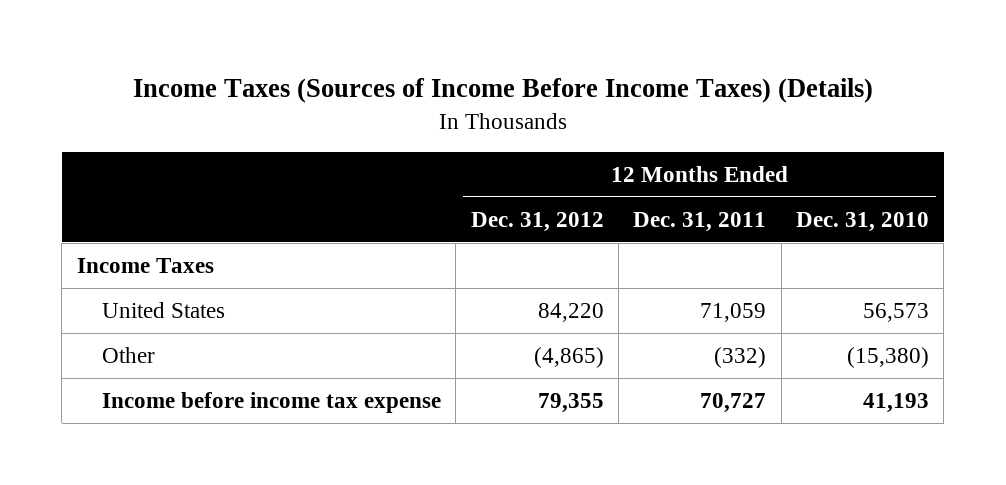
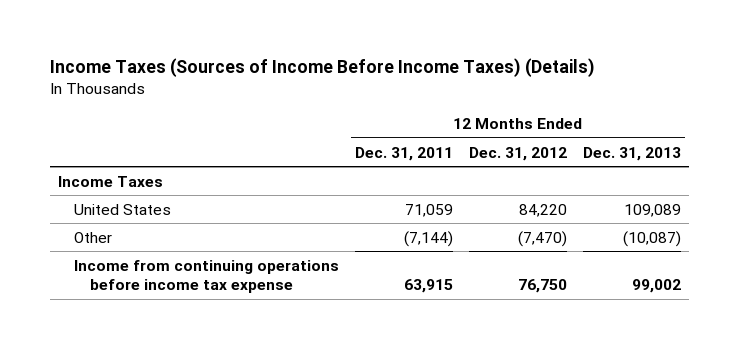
- | 12 Months Ended Dec. 31, 2012 | 12 Months Ended Dec. 31, 2011 | 12 Months Ended Dec. 31, 2010
+ | 12 Months Ended Dec. 31, 2011 | 12 Months Ended Dec. 31, 2012 | 12 Months Ended Dec. 31, 2013
- Other | (4,865) | (332) | (15,380)
- Income before income tax expense | 79,355 | 70,727 | 41,193
+ Other | (7,144) | (7,470) | (10,087)
+ Income from continuing operations before income tax expense | 63,915 | 76,750 | 99,002

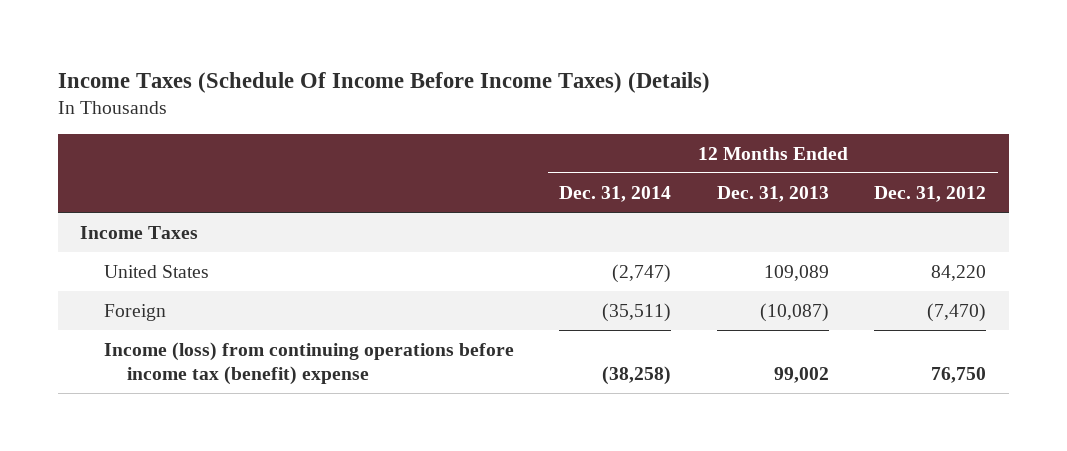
- Income Taxes (Sources of Income Before Income Taxes) (Details)
+ Income Taxes (Schedule Of Income Before Income Taxes) (Details)
- | 12 Months Ended Dec. 31, 2011 | 12 Months Ended Dec. 31, 2012 | 12 Months Ended Dec. 31, 2013
+ | 12 Months Ended Dec. 31, 2014 | 12 Months Ended Dec. 31, 2013 | 12 Months Ended Dec. 31, 2012
- Other | (7,144) | (7,470) | (10,087)
- Income from continuing operations before income tax expense | 63,915 | 76,750 | 99,002
+ Foreign | (35,511) | (10,087) | (7,470)
+ Income (loss) from continuing operations before income tax (benefit) expense | (38,258) | 99,002 | 76,750

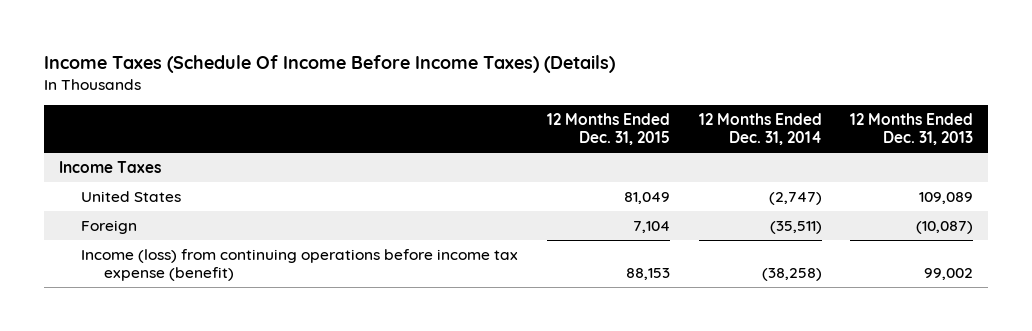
- | 12 Months Ended Dec. 31, 2014 | 12 Months Ended Dec. 31, 2013 | 12 Months Ended Dec. 31, 2012
+ | 12 Months Ended Dec. 31, 2015 | 12 Months Ended Dec. 31, 2014 | 12 Months Ended Dec. 31, 2013
- Income (loss) from continuing operations before income tax (benefit) expense | (38,258) | 99,002 | 76,750
+ Income (loss) from continuing operations before income tax expense (benefit) | 88,153 | (38,258) | 99,002

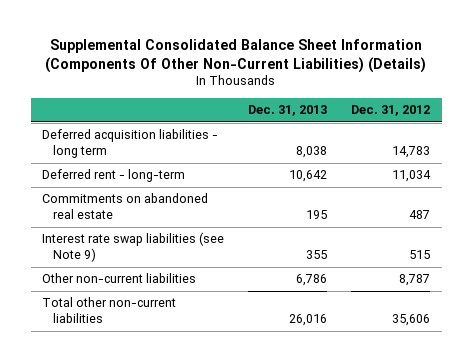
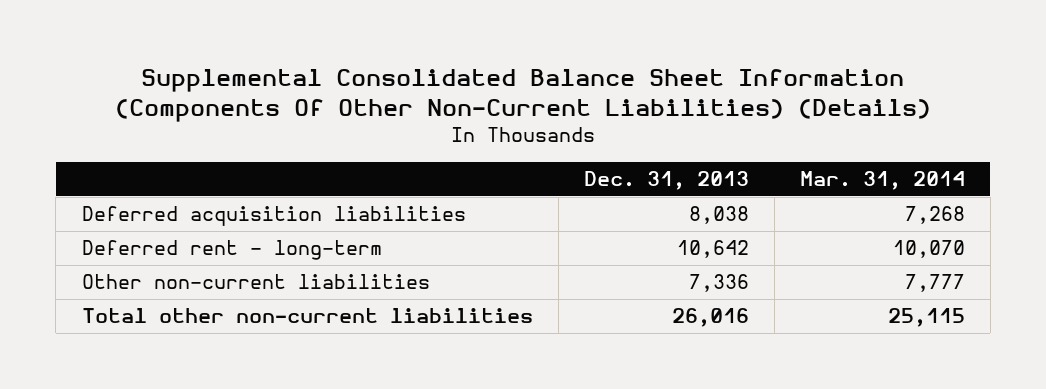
- | Dec. 31, 2013 | Dec. 31, 2012
+ | Dec. 31, 2013 | Mar. 31, 2014
- Deferred acquisition liabilities - long term | 8,038 | 14,783
+ Deferred acquisition liabilities | 8,038 | 7,268
- Commitments on abandoned real estate | 195 | 487
- Interest rate swap liabilities (see Note 9) | 355 | 515
- Other non-current liabilities | 6,786 | 8,787
+ Other non-current liabilities | 7,336 | 7,777

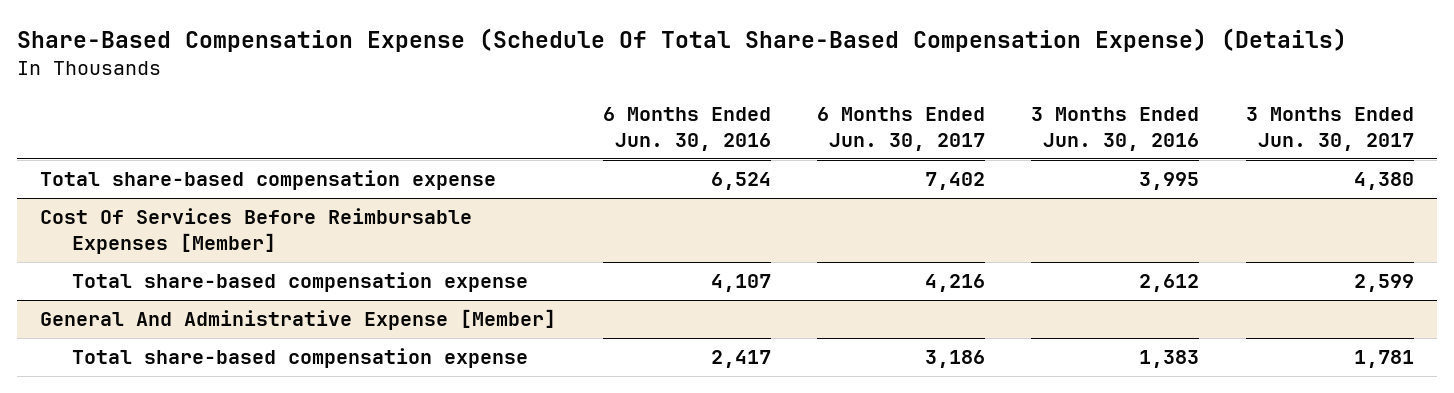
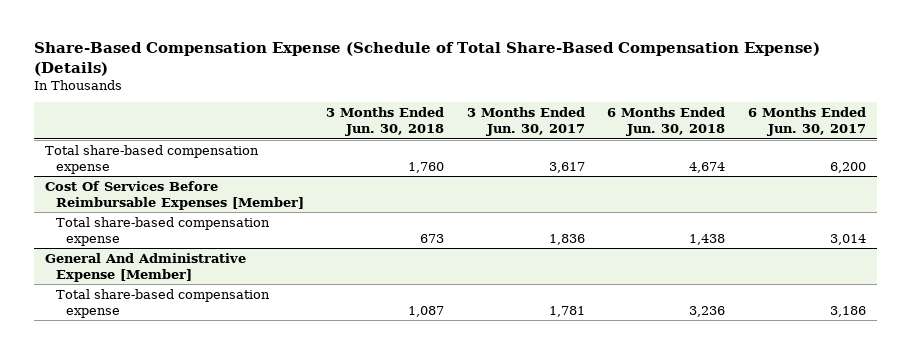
- Share-Based Compensation Expense (Schedule Of Total Share-Based Compensation Expense) (Details)
+ Share-Based Compensation Expense (Schedule of Total Share-Based Compensation Expense) (Details)
- | 6 Months Ended Jun. 30, 2016 | 6 Months Ended Jun. 30, 2017 | 3 Months Ended Jun. 30, 2016 | 3 Months Ended Jun. 30, 2017
+ | 3 Months Ended Jun. 30, 2018 | 3 Months Ended Jun. 30, 2017 | 6 Months Ended Jun. 30, 2018 | 6 Months Ended Jun. 30, 2017
- Total share-based compensation expense | 6,524 | 7,402 | 3,995 | 4,380
+ Total share-based compensation expense | 1,760 | 3,617 | 4,674 | 6,200
@ Cost Of Services Before Reimbursable Expenses [Member]
- Total share-based compensation expense | 4,107 | 4,216 | 2,612 | 2,599
+ Total share-based compensation expense | 673 | 1,836 | 1,438 | 3,014

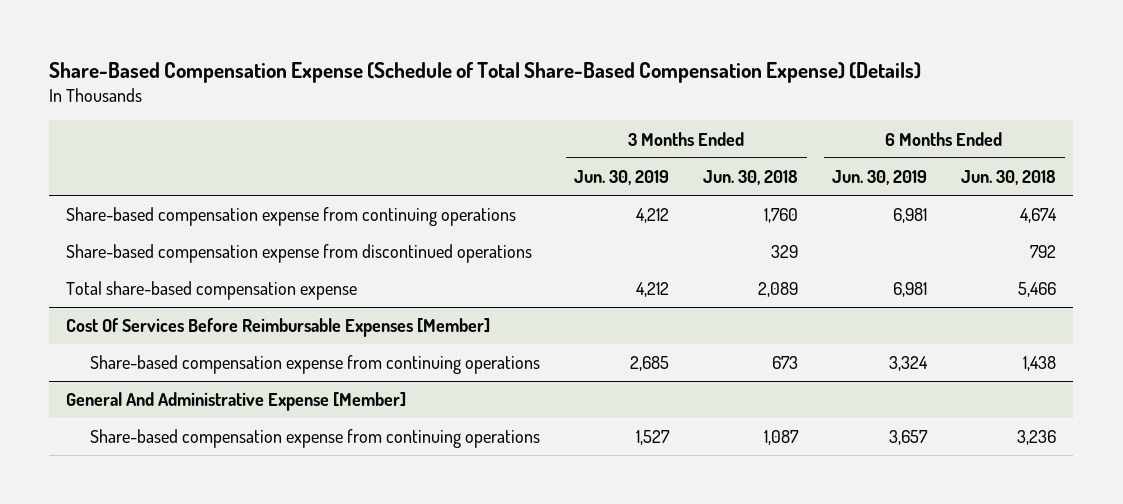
- | 3 Months Ended Jun. 30, 2018 | 3 Months Ended Jun. 30, 2017 | 6 Months Ended Jun. 30, 2018 | 6 Months Ended Jun. 30, 2017
+ | 3 Months Ended Jun. 30, 2019 | 3 Months Ended Jun. 30, 2018 | 6 Months Ended Jun. 30, 2019 | 6 Months Ended Jun. 30, 2018
- Total share-based compensation expense | 1,760 | 3,617 | 4,674 | 6,200
+ Share-based compensation expense from continuing operations | 4,212 | 1,760 | 6,981 | 4,674
+ Share-based compensation expense from discontinued operations | | 329 | | 792
+ Total share-based compensation expense | 4,212 | 2,089 | 6,981 | 5,466
@ Cost Of Services Before Reimbursable Expenses [Member]
- Total share-based compensation expense | 673 | 1,836 | 1,438 | 3,014
+ Share-based compensation expense from continuing operations | 2,685 | 673 | 3,324 | 1,438
@ General And Administrative Expense [Member]
- Total share-based compensation expense | 1,087 | 1,781 | 3,236 | 3,186
+ Share-based compensation expense from continuing operations | 1,527 | 1,087 | 3,657 | 3,236

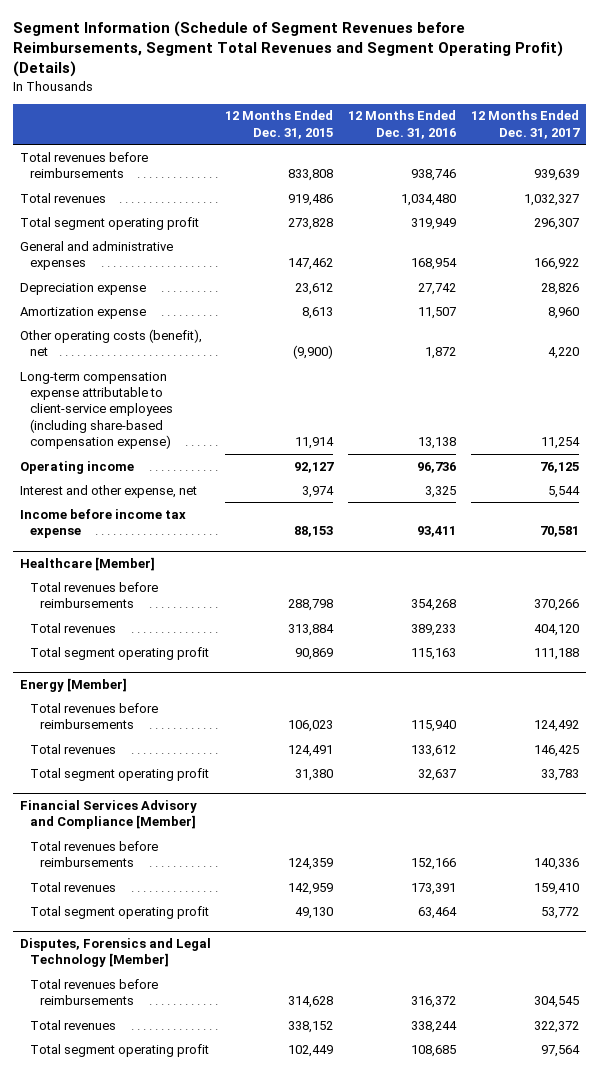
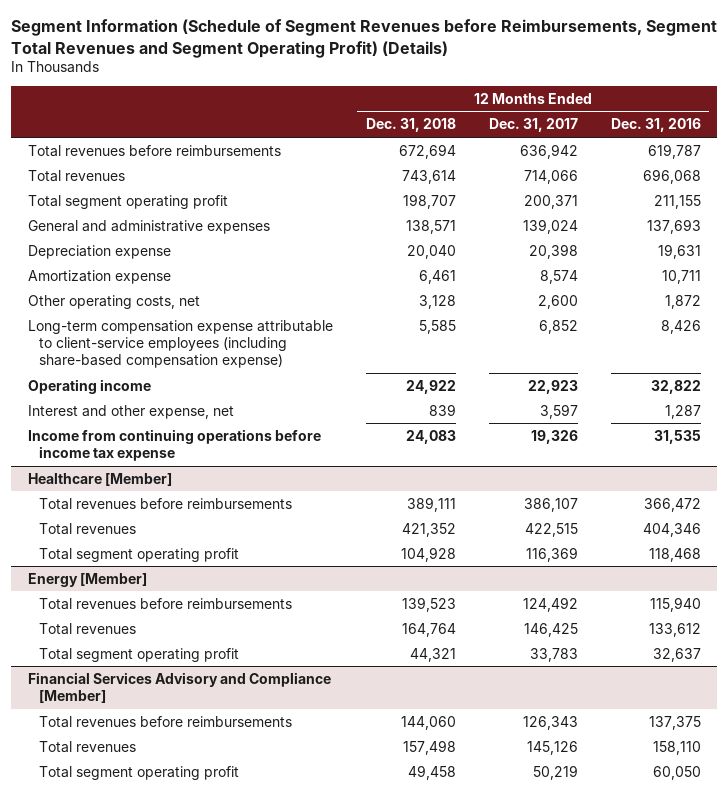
- | 12 Months Ended Dec. 31, 2015 | 12 Months Ended Dec. 31, 2016 | 12 Months Ended Dec. 31, 2017
+ | 12 Months Ended Dec. 31, 2018 | 12 Months Ended Dec. 31, 2017 | 12 Months Ended Dec. 31, 2016
- Total revenues before reimbursements | 833,808 | 938,746 | 939,639
- Total revenues | 919,486 | 1,034,480 | 1,032,327
- Total segment operating profit | 273,828 | 319,949 | 296,307
- General and administrative expenses | 147,462 | 168,954 | 166,922
- Depreciation expense | 23,612 | 27,742 | 28,826
- Amortization expense | 8,613 | 11,507 | 8,960
- Other operating costs (benefit), net | (9,900) | 1,872 | 4,220
- Long-term compensation expense attributable to client-service employees (including share-based compensation expense) | 11,914 | 13,138 | 11,254
- Operating income | 92,127 | 96,736 | 76,125
- Interest and other expense, net | 3,974 | 3,325 | 5,544
- Income before income tax expense | 88,153 | 93,411 | 70,581
+ Total revenues before reimbursements | 672,694 | 636,942 | 619,787
+ Total revenues | 743,614 | 714,066 | 696,068
+ Total segment operating profit | 198,707 | 200,371 | 211,155
+ General and administrative expenses | 138,571 | 139,024 | 137,693
+ Depreciation expense | 20,040 | 20,398 | 19,631
+ Amortization expense | 6,461 | 8,574 | 10,711
+ Other operating costs, net | 3,128 | 2,600 | 1,872
+ Long-term compensation expense attributable to client-service employees (including share-based compensation expense) | 5,585 | 6,852 | 8,426
+ Operating income | 24,922 | 22,923 | 32,822
+ Interest and other expense, net | 839 | 3,597 | 1,287
+ Income from continuing operations before income tax expense | 24,083 | 19,326 | 31,535
@ Healthcare [Member]
- Total revenues before reimbursements | 288,798 | 354,268 | 370,266
- Total revenues | 313,884 | 389,233 | 404,120
- Total segment operating profit | 90,869 | 115,163 | 111,188
+ Total revenues before reimbursements | 389,111 | 386,107 | 366,472
+ Total revenues | 421,352 | 422,515 | 404,346
+ Total segment operating profit | 104,928 | 116,369 | 118,468
@ Financial Services Advisory and Compliance [Member]
- Total revenues before reimbursements | 124,359 | 152,166 | 140,336
- Total revenues | 142,959 | 173,391 | 159,410
- Total segment operating profit | 49,130 | 63,464 | 53,772
- Disputes, Forensics and Legal Technology [Member]
- Total revenues before reimbursements | 314,628 | 316,372 | 304,545
- Total revenues | 338,152 | 338,244 | 322,372
- Total segment operating profit | 102,449 | 108,685 | 97,564
@ Financial Services Advisory and Compliance [Member]
+ Total revenues before reimbursements | 144,060 | 126,343 | 137,375
+ Total revenues | 157,498 | 145,126 | 158,110
+ Total segment operating profit | 49,458 | 50,219 | 60,050

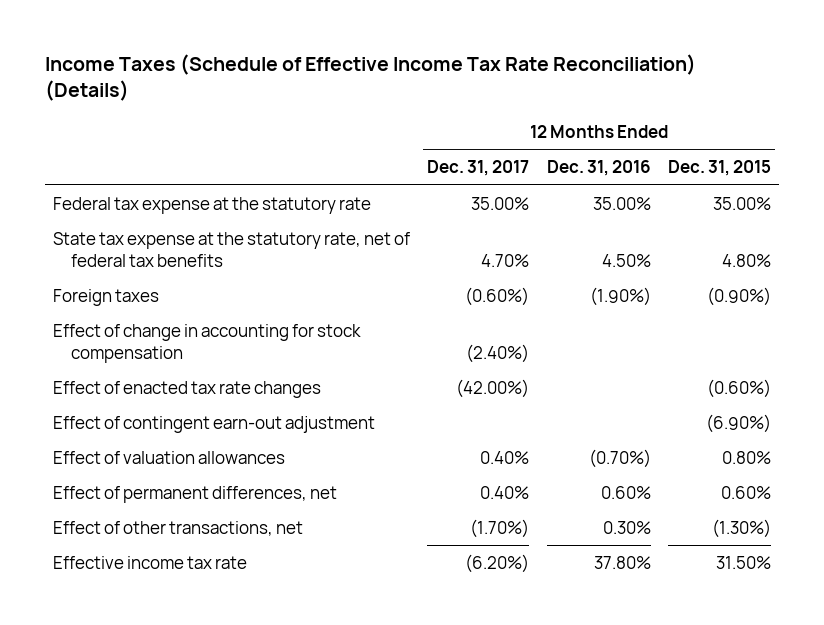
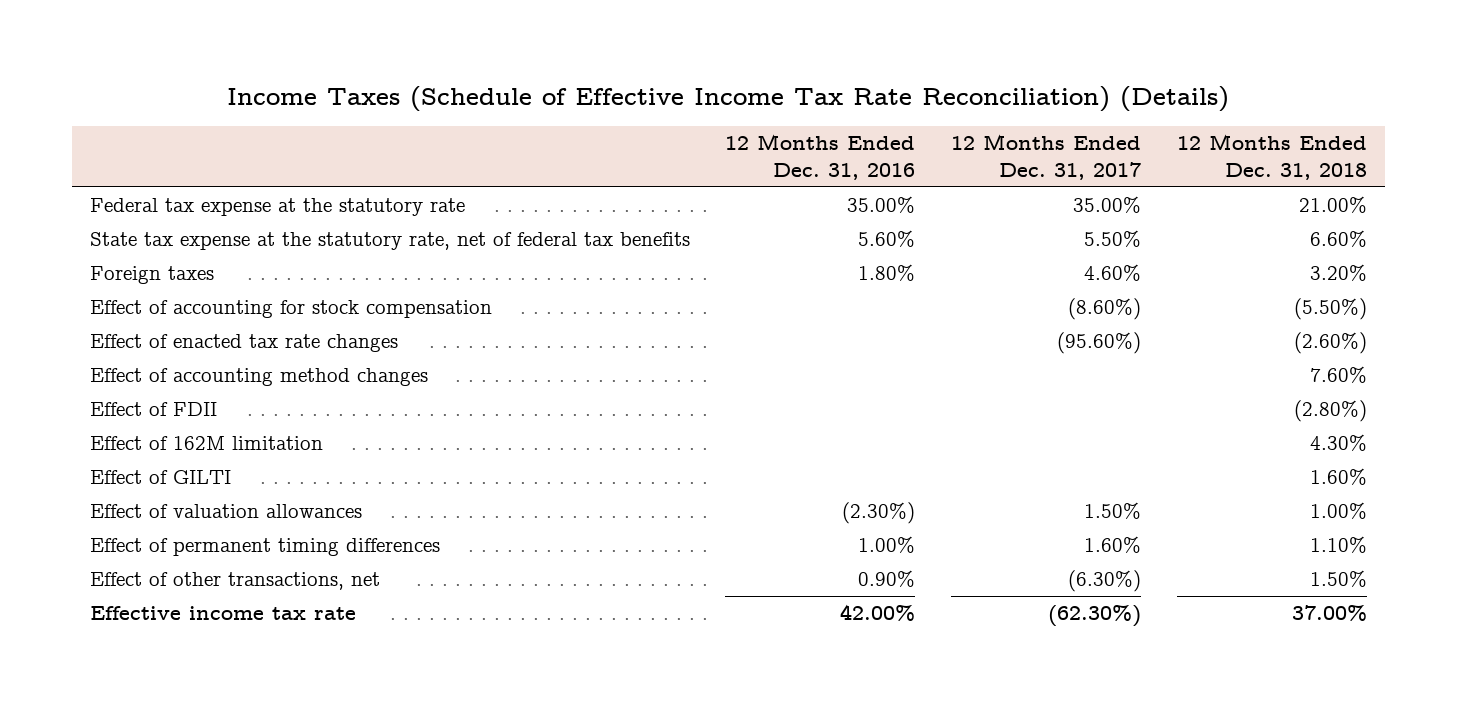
- | 12 Months Ended Dec. 31, 2017 | 12 Months Ended Dec. 31, 2016 | 12 Months Ended Dec. 31, 2015
+ | 12 Months Ended Dec. 31, 2016 | 12 Months Ended Dec. 31, 2017 | 12 Months Ended Dec. 31, 2018
- State tax expense at the statutory rate, net of federal tax benefits | 4.70% | 4.50% | 4.80%
- Foreign taxes | (0.60%) | (1.90%) | (0.90%)
- Effect of change in accounting for stock compensation | (2.40%) | |
- Effect of enacted tax rate changes | (42.00%) | | (0.60%)
- Effect of contingent earn-out adjustment | | | (6.90%)
- Effect of valuation allowances | 0.40% | (0.70%) | 0.80%
- Effect of permanent differences, net | 0.40% | 0.60% | 0.60%
- Effect of other transactions, net | (1.70%) | 0.30% | (1.30%)
- Effective income tax rate | (6.20%) | 37.80% | 31.50%
+ State tax expense at the statutory rate, net of federal tax benefits | 5.60% | 5.50% | 6.60%
+ Foreign taxes | 1.80% | 4.60% | 3.20%
+ Effect of accounting for stock compensation | | (8.60%) | (5.50%)
+ Effect of enacted tax rate changes | | (95.60%) | (2.60%)
+ Effect of accounting method changes | | | 7.60%
+ Effect of FDII | | | (2.80%)
+ Effect of 162M limitation | | | 4.30%
+ Effect of GILTI | | | 1.60%
+ Effect of valuation allowances | (2.30%) | 1.50% | 1.00%
+ Effect of permanent timing differences | 1.00% | 1.60% | 1.10%
+ Effect of other transactions, net | 0.90% | (6.30%) | 1.50%
+ Effective income tax rate | 42.00% | (62.30%) | 37.00%

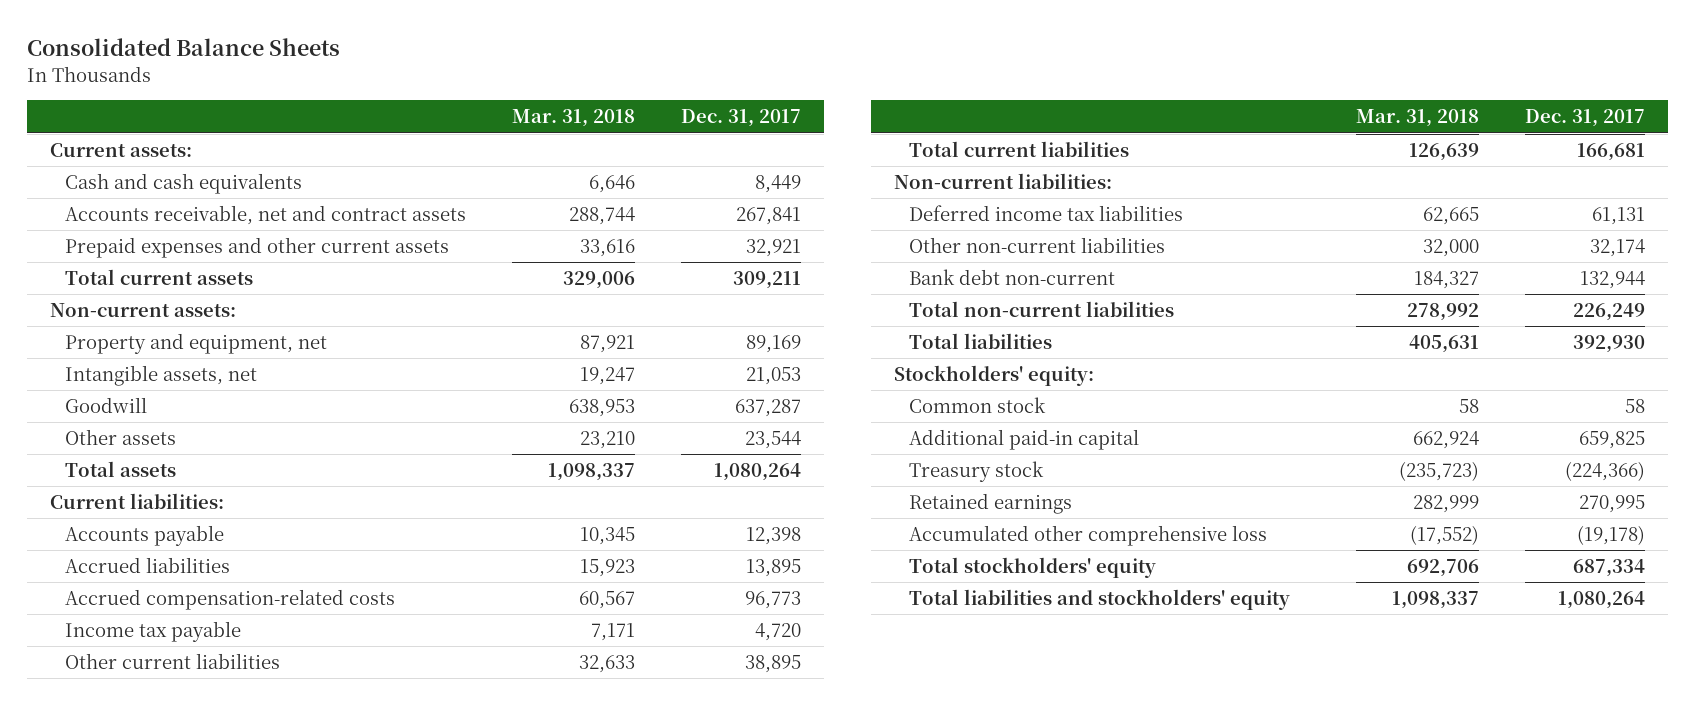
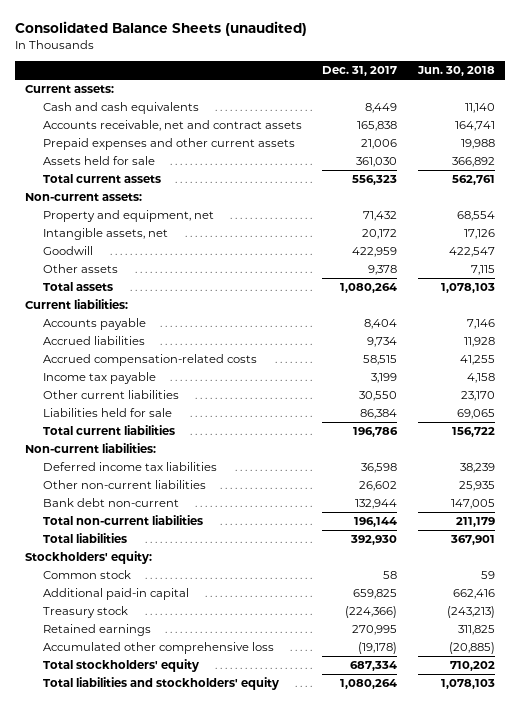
- Consolidated Balance Sheets
+ Consolidated Balance Sheets (unaudited)
- | Mar. 31, 2018 | Dec. 31, 2017
+ | Dec. 31, 2017 | Jun. 30, 2018
- Accounts receivable, net and contract assets | 288,744 | 267,841
- Prepaid expenses and other current assets | 33,616 | 32,921
- Total current assets | 329,006 | 309,211
+ Accounts receivable, net and contract assets | 165,838 | 164,741
+ Prepaid expenses and other current assets | 21,006 | 19,988
+ Assets held for sale | 361,030 | 366,892
+ Total current assets | 556,323 | 562,761
- Property and equipment, net | 87,921 | 89,169
- Intangible assets, net | 19,247 | 21,053
- Goodwill | 638,953 | 637,287
- Other assets | 23,210 | 23,544
+ Property and equipment, net | 71,432 | 68,554
+ Intangible assets, net | 20,172 | 17,126
+ Goodwill | 422,959 | 422,547
+ Other assets | 9,378 | 7,115
- Accounts payable | 10,345 | 12,398
- Accrued liabilities | 15,923 | 13,895
- Accrued compensation-related costs | 60,567 | 96,773
- Income tax payable | 7,171 | 4,720
- Other current liabilities | 32,633 | 38,895
- Total current liabilities | 126,639 | 166,681
+ Accounts payable | 8,404 | 7,146
+ Accrued liabilities | 9,734 | 11,928
+ Accrued compensation-related costs | 58,515 | 41,255
+ Income tax payable | 3,199 | 4,158
+ Other current liabilities | 30,550 | 23,170
+ Liabilities held for sale | 86,384 | 69,065
+ Total current liabilities | 196,786 | 156,722
- Deferred income tax liabilities | 62,665 | 61,131
- Other non-current liabilities | 32,000 | 32,174
+ Deferred income tax liabilities | 36,598 | 38,239
+ Other non-current liabilities | 26,602 | 25,935
- Total non-current liabilities | 278,992 | 226,249
+ Total non-current liabilities | 196,144 | 211,179

